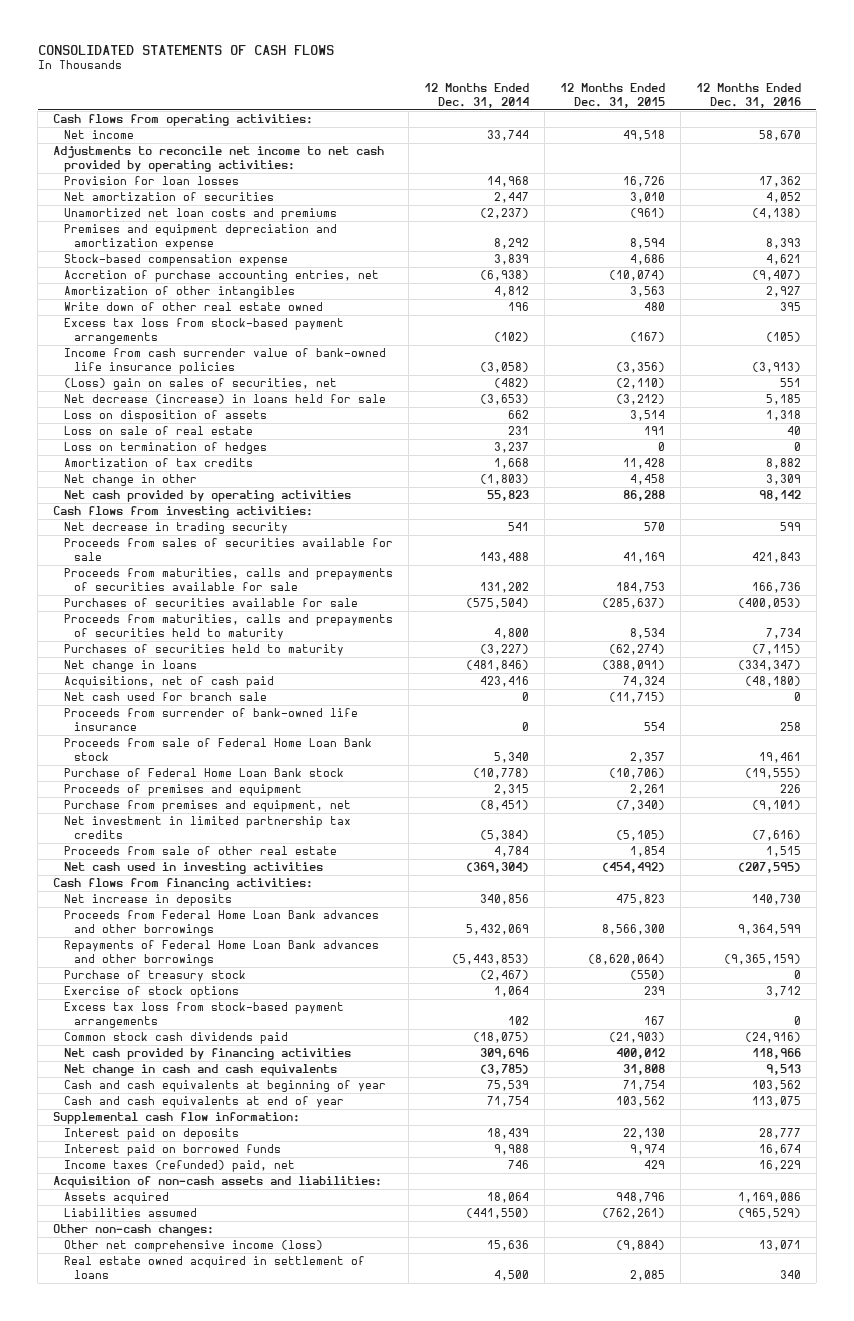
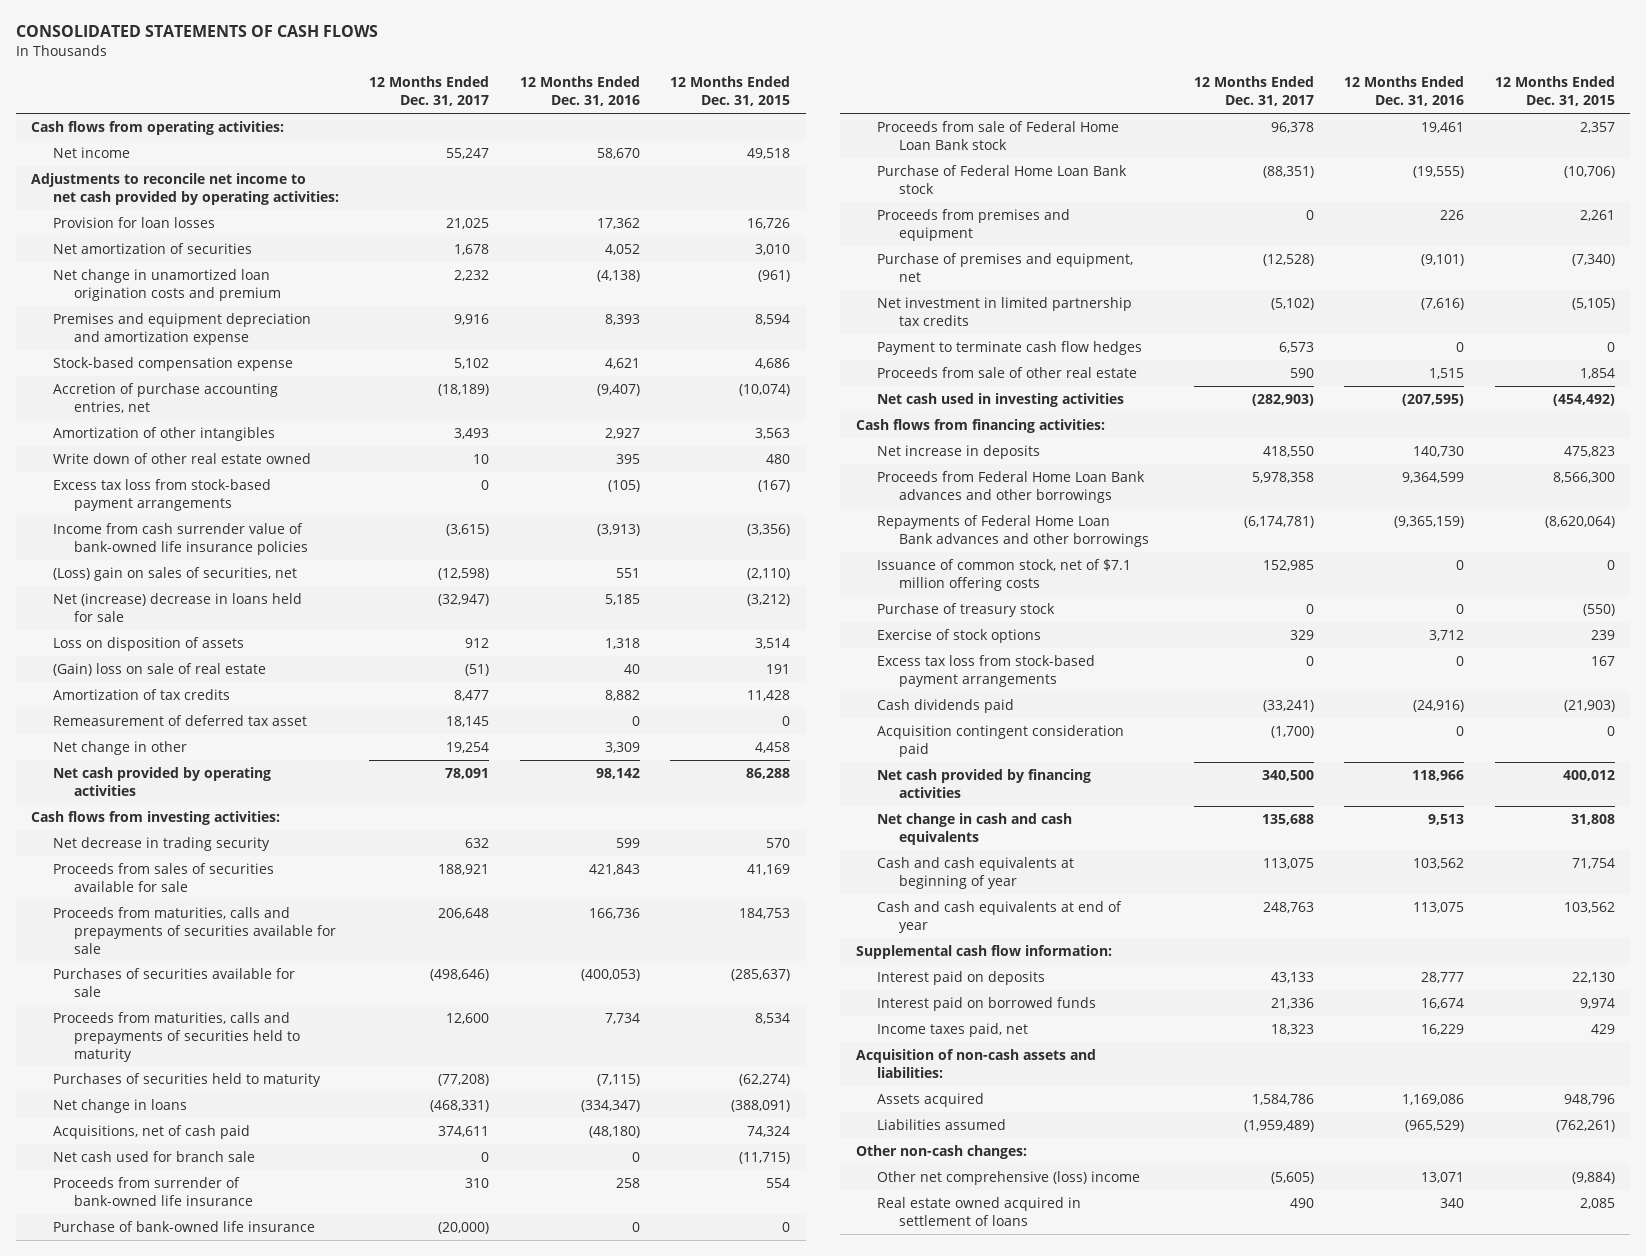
- | 12 Months Ended Dec. 31, 2014 | 12 Months Ended Dec. 31, 2015 | 12 Months Ended Dec. 31, 2016
+ | 12 Months Ended Dec. 31, 2017 | 12 Months Ended Dec. 31, 2016 | 12 Months Ended Dec. 31, 2015
- Unamortized net loan costs and premiums | (2,237) | (961) | (4,138)
+ Net change in unamortized loan origination costs and premium | 2,232 | (4,138) | (961)
- Net decrease (increase) in loans held for sale | (3,653) | (3,212) | 5,185
+ Net (increase) decrease in loans held for sale | (32,947) | 5,185 | (3,212)
- Loss on sale of real estate | 231 | 191 | 40
- Loss on termination of hedges | 3,237 | 0 | 0
+ (Gain) loss on sale of real estate | (51) | 40 | 191
+ Remeasurement of deferred tax asset | 18,145 | 0 | 0
+ Purchase of bank-owned life insurance | (20,000) | 0 | 0
- Proceeds of premises and equipment | 2,315 | 2,261 | 226
- Purchase from premises and equipment, net | (8,451) | (7,340) | (9,101)
+ Proceeds from premises and equipment | 0 | 226 | 2,261
+ Purchase of premises and equipment, net | (12,528) | (9,101) | (7,340)
+ Payment to terminate cash flow hedges | 6,573 | 0 | 0
+ Issuance of common stock, net of $7.1 million offering costs | 152,985 | 0 | 0
- Common stock cash dividends paid | (18,075) | (21,903) | (24,916)
+ Cash dividends paid | (33,241) | (24,916) | (21,903)
+ Acquisition contingent consideration paid | (1,700) | 0 | 0
- Income taxes (refunded) paid, net | 746 | 429 | 16,229
+ Income taxes paid, net | 18,323 | 16,229 | 429
- Other net comprehensive income (loss) | 15,636 | (9,884) | 13,071
+ Other net comprehensive (loss) income | (5,605) | 13,071 | (9,884)

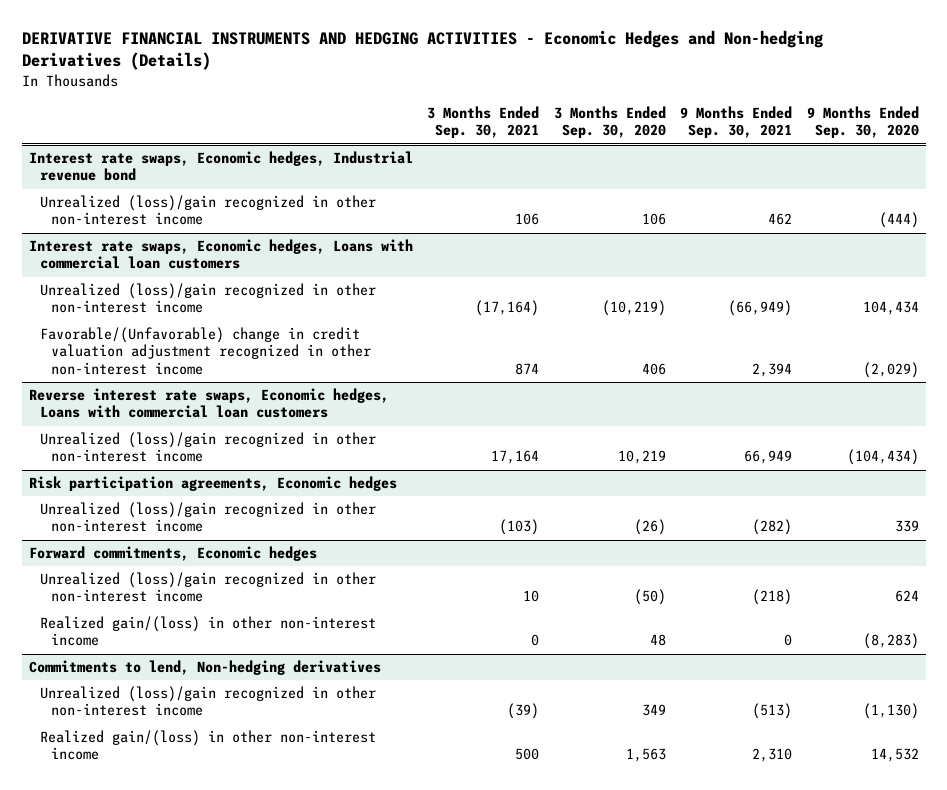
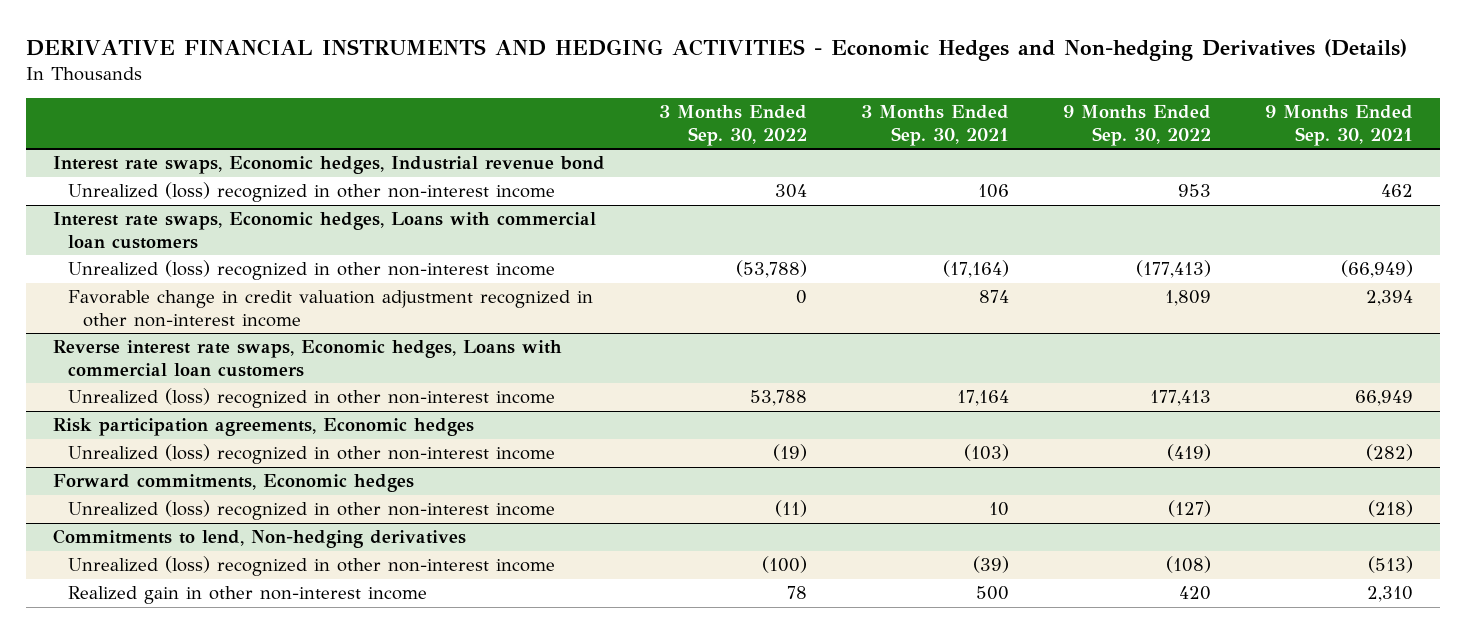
- | 3 Months Ended Sep. 30, 2021 | 3 Months Ended Sep. 30, 2020 | 9 Months Ended Sep. 30, 2021 | 9 Months Ended Sep. 30, 2020
+ | 3 Months Ended Sep. 30, 2022 | 3 Months Ended Sep. 30, 2021 | 9 Months Ended Sep. 30, 2022 | 9 Months Ended Sep. 30, 2021
@ Interest rate swaps, Economic hedges, Industrial revenue bond
- Unrealized (loss)/gain recognized in other non-interest income | 106 | 106 | 462 | (444)
+ Unrealized (loss) recognized in other non-interest income | 304 | 106 | 953 | 462
@ Interest rate swaps, Economic hedges, Loans with commercial loan customers
- Unrealized (loss)/gain recognized in other non-interest income | (17,164) | (10,219) | (66,949) | 104,434
- Favorable/(Unfavorable) change in credit valuation adjustment recognized in other non-interest income | 874 | 406 | 2,394 | (2,029)
+ Unrealized (loss) recognized in other non-interest income | (53,788) | (17,164) | (177,413) | (66,949)
+ Favorable change in credit valuation adjustment recognized in other non-interest income | 0 | 874 | 1,809 | 2,394
@ Reverse interest rate swaps, Economic hedges, Loans with commercial loan customers
- Unrealized (loss)/gain recognized in other non-interest income | 17,164 | 10,219 | 66,949 | (104,434)
+ Unrealized (loss) recognized in other non-interest income | 53,788 | 17,164 | 177,413 | 66,949
@ Risk participation agreements, Economic hedges
- Unrealized (loss)/gain recognized in other non-interest income | (103) | (26) | (282) | 339
+ Unrealized (loss) recognized in other non-interest income | (19) | (103) | (419) | (282)
@ Forward commitments, Economic hedges
- Unrealized (loss)/gain recognized in other non-interest income | 10 | (50) | (218) | 624
- Realized gain/(loss) in other non-interest income | 0 | 48 | 0 | (8,283)
+ Unrealized (loss) recognized in other non-interest income | (11) | 10 | (127) | (218)
@ Commitments to lend, Non-hedging derivatives
- Unrealized (loss)/gain recognized in other non-interest income | (39) | 349 | (513) | (1,130)
- Realized gain/(loss) in other non-interest income | 500 | 1,563 | 2,310 | 14,532
+ Unrealized (loss) recognized in other non-interest income | (100) | (39) | (108) | (513)
+ Realized gain in other non-interest income | 78 | 500 | 420 | 2,310

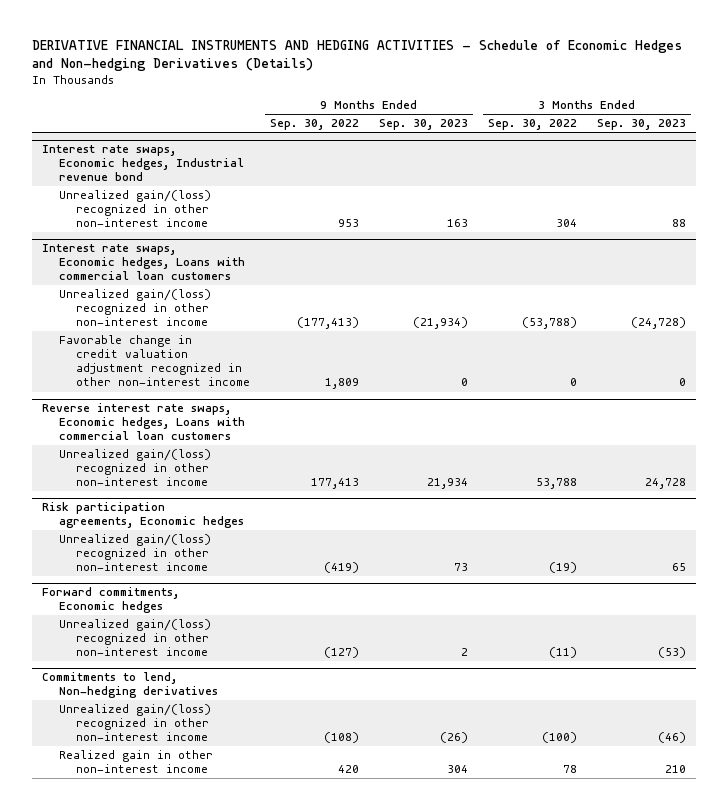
- DERIVATIVE FINANCIAL INSTRUMENTS AND HEDGING ACTIVITIES - Economic Hedges and Non-hedging Derivatives (Details)
+ DERIVATIVE FINANCIAL INSTRUMENTS AND HEDGING ACTIVITIES - Schedule of Economic Hedges and Non-hedging Derivatives (Details)
- | 3 Months Ended Sep. 30, 2022 | 3 Months Ended Sep. 30, 2021 | 9 Months Ended Sep. 30, 2022 | 9 Months Ended Sep. 30, 2021
+ | 9 Months Ended Sep. 30, 2022 | 9 Months Ended Sep. 30, 2023 | 3 Months Ended Sep. 30, 2022 | 3 Months Ended Sep. 30, 2023
@ Interest rate swaps, Economic hedges, Industrial revenue bond
- Unrealized (loss) recognized in other non-interest income | 304 | 106 | 953 | 462
+ Unrealized gain/(loss) recognized in other non-interest income | 953 | 163 | 304 | 88
@ Interest rate swaps, Economic hedges, Loans with commercial loan customers
- Unrealized (loss) recognized in other non-interest income | (53,788) | (17,164) | (177,413) | (66,949)
+ Unrealized gain/(loss) recognized in other non-interest income | (177,413) | (21,934) | (53,788) | (24,728)
@ Reverse interest rate swaps, Economic hedges, Loans with commercial loan customers
- Unrealized (loss) recognized in other non-interest income | 53,788 | 17,164 | 177,413 | 66,949
+ Unrealized gain/(loss) recognized in other non-interest income | 177,413 | 21,934 | 53,788 | 24,728
@ Risk participation agreements, Economic hedges
- Unrealized (loss) recognized in other non-interest income | (19) | (103) | (419) | (282)
+ Unrealized gain/(loss) recognized in other non-interest income | (419) | 73 | (19) | 65
@ Forward commitments, Economic hedges
- Unrealized (loss) recognized in other non-interest income | (11) | 10 | (127) | (218)
+ Unrealized gain/(loss) recognized in other non-interest income | (127) | 2 | (11) | (53)
@ Commitments to lend, Non-hedging derivatives
- Unrealized (loss) recognized in other non-interest income | (100) | (39) | (108) | (513)
+ Unrealized gain/(loss) recognized in other non-interest income | (108) | (26) | (100) | (46)

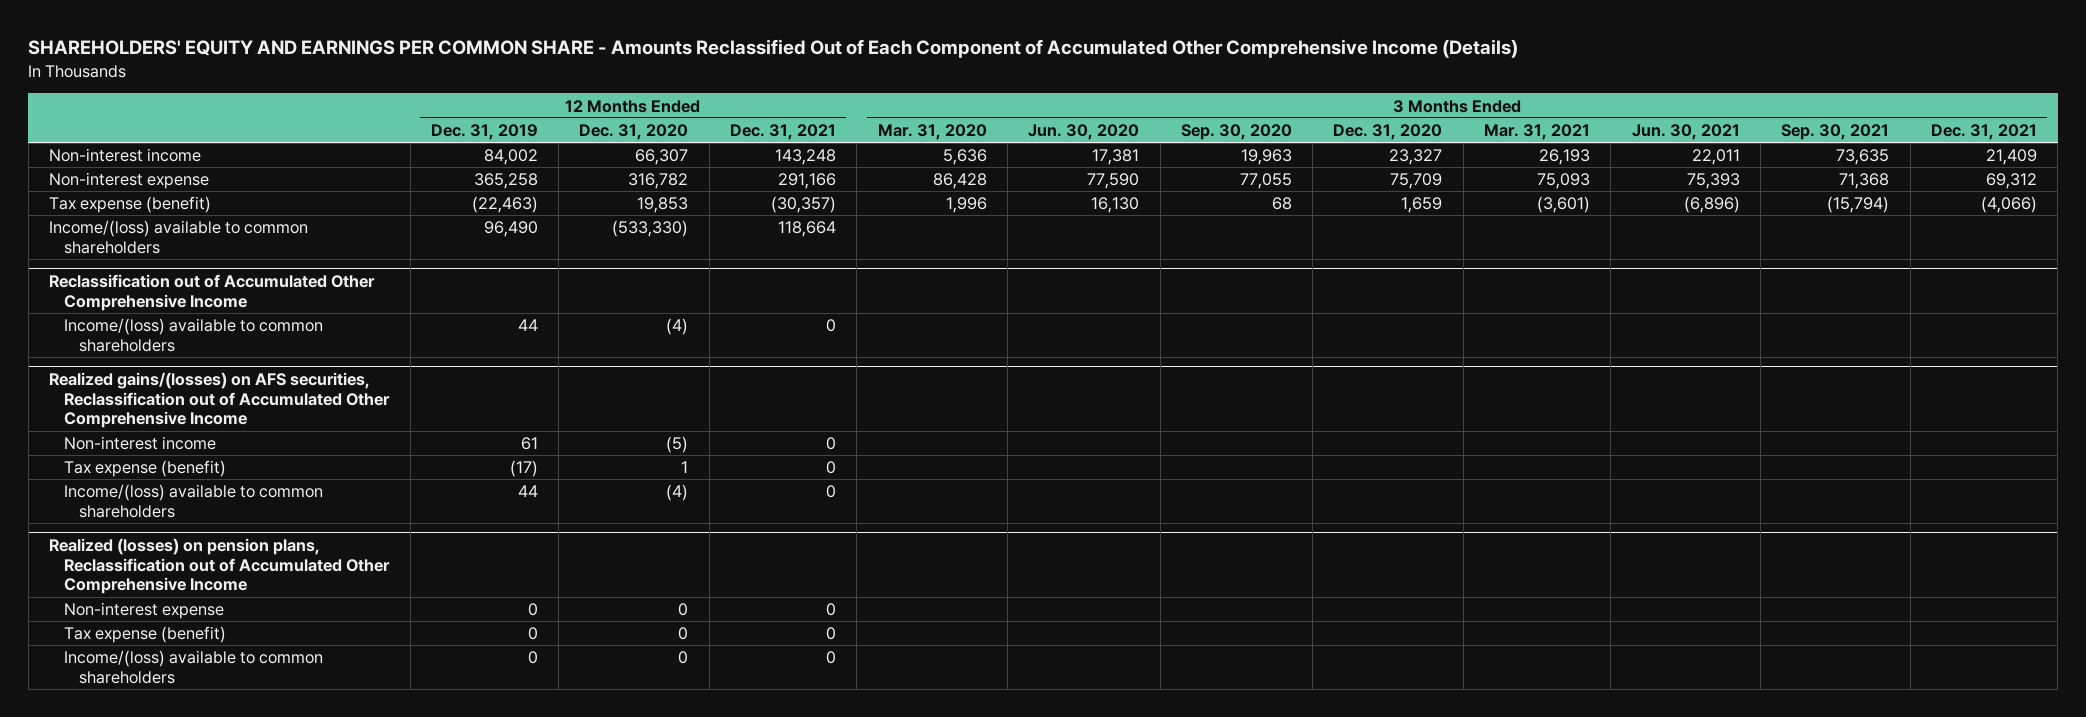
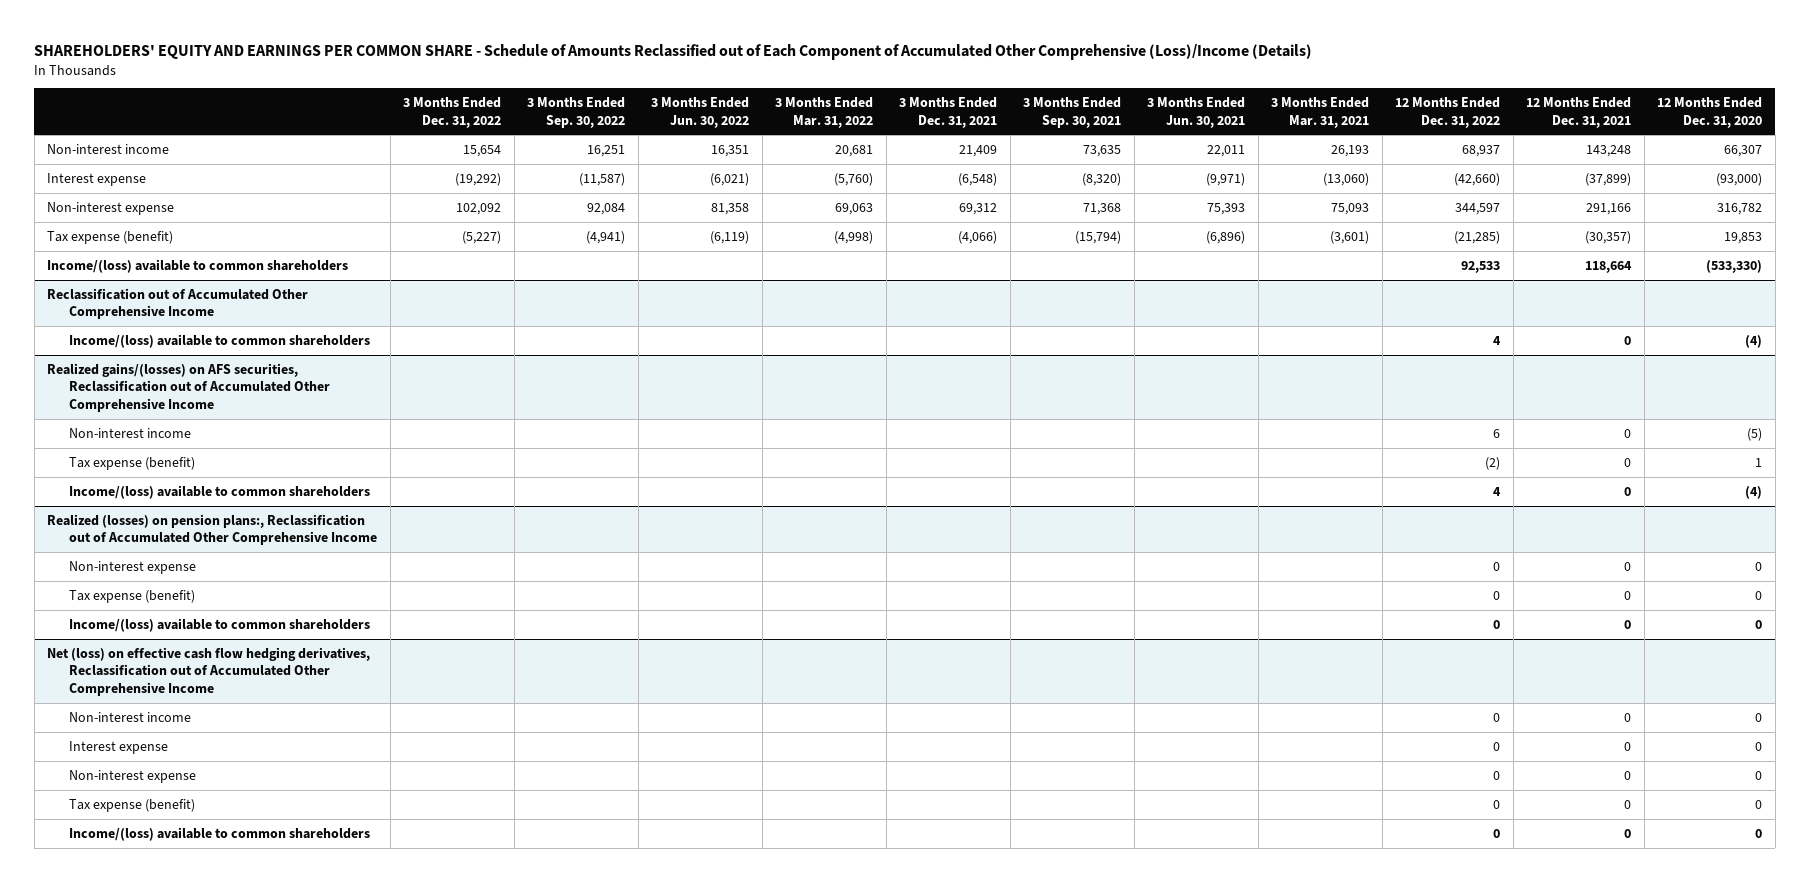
- SHAREHOLDERS' EQUITY AND EARNINGS PER COMMON SHARE - Amounts Reclassified Out of Each Component of Accumulated Other Comprehensive Income (Details)
+ SHAREHOLDERS' EQUITY AND EARNINGS PER COMMON SHARE - Schedule of Amounts Reclassified out of Each Component of Accumulated Other Comprehensive (Loss)/Income (Details)
- | 12 Months Ended Dec. 31, 2019 | 12 Months Ended Dec. 31, 2020 | 12 Months Ended Dec. 31, 2021 | 3 Months Ended Mar. 31, 2020 | 3 Months Ended Jun. 30, 2020 | 3 Months Ended Sep. 30, 2020 | 3 Months Ended Dec. 31, 2020 | 3 Months Ended Mar. 31, 2021 | 3 Months Ended Jun. 30, 2021 | 3 Months Ended Sep. 30, 2021 | 3 Months Ended Dec. 31, 2021
+ | 3 Months Ended Dec. 31, 2022 | 3 Months Ended Sep. 30, 2022 | 3 Months Ended Jun. 30, 2022 | 3 Months Ended Mar. 31, 2022 | 3 Months Ended Dec. 31, 2021 | 3 Months Ended Sep. 30, 2021 | 3 Months Ended Jun. 30, 2021 | 3 Months Ended Mar. 31, 2021 | 12 Months Ended Dec. 31, 2022 | 12 Months Ended Dec. 31, 2021 | 12 Months Ended Dec. 31, 2020
+ Interest expense | (19,292) | (11,587) | (6,021) | (5,760) | (6,548) | (8,320) | (9,971) | (13,060) | (42,660) | (37,899) | (93,000)
- Realized (losses) on pension plans, Reclassification out of Accumulated Other Comprehensive Income
+ Realized (losses) on pension plans:, Reclassification out of Accumulated Other Comprehensive Income
+ Net (loss) on effective cash flow hedging derivatives, Reclassification out of Accumulated Other Comprehensive Income
+ Non-interest income | | | | | | | | | 0 | 0 | 0
+ Interest expense | | | | | | | | | 0 | 0 | 0
+ Non-interest expense | | | | | | | | | 0 | 0 | 0
+ Tax expense (benefit) | | | | | | | | | 0 | 0 | 0
+ Income/(loss) available to common shareholders | | | | | | | | | 0 | 0 | 0

